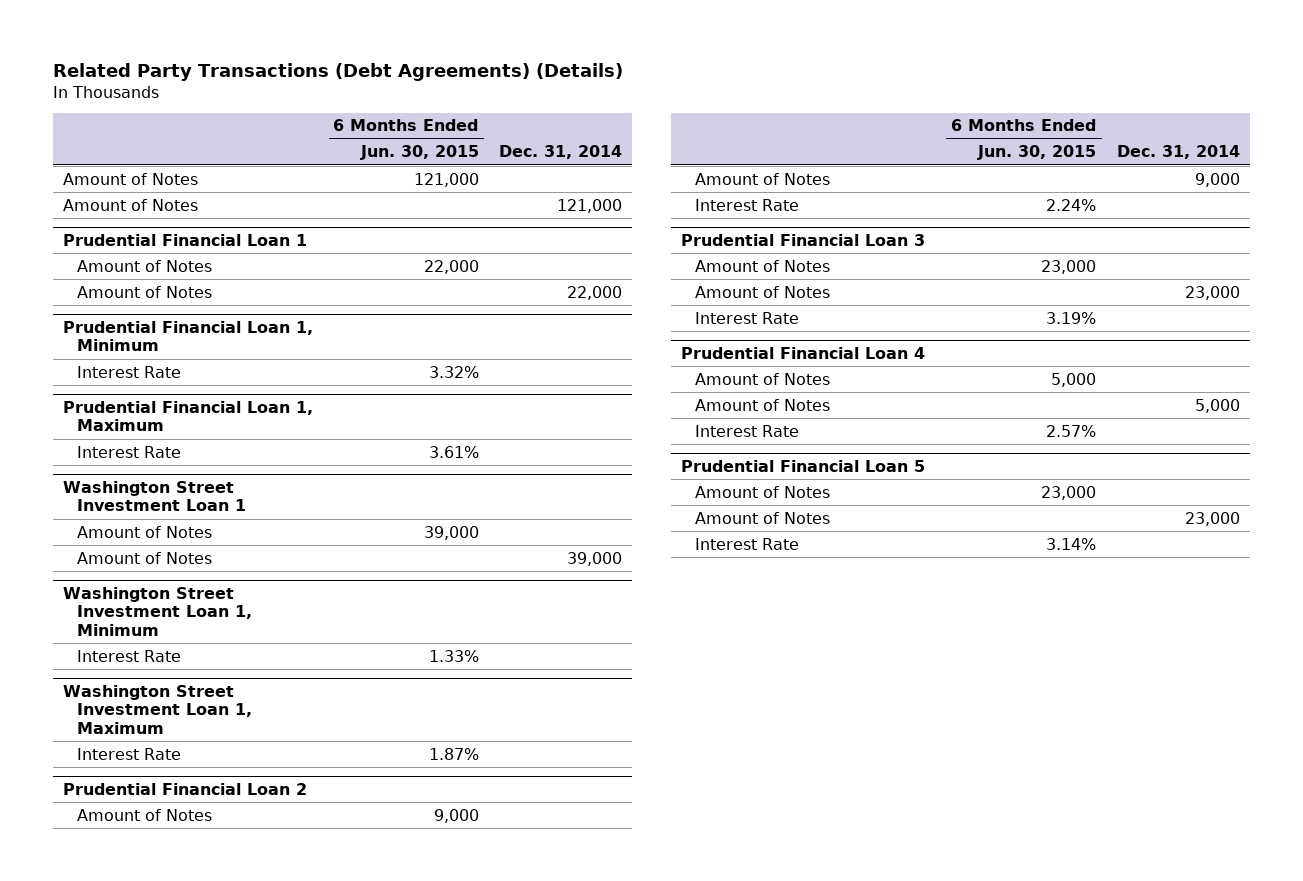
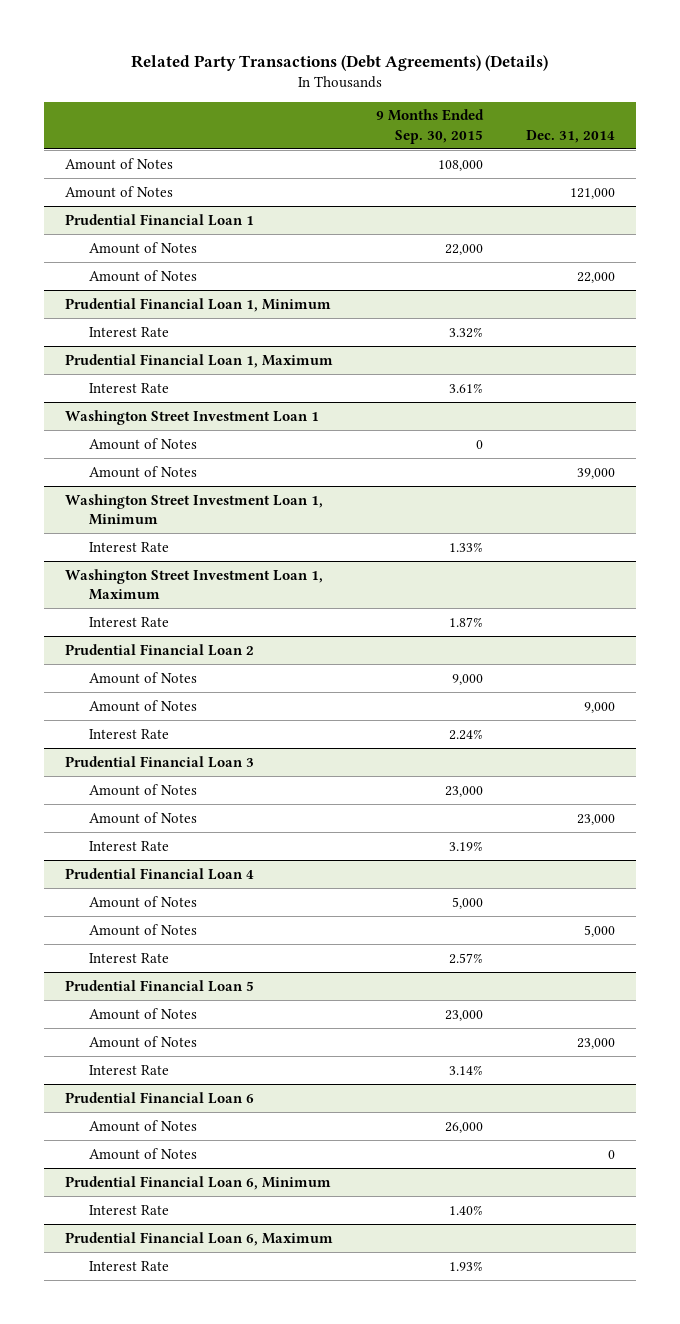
- | 6 Months Ended Jun. 30, 2015 | Dec. 31, 2014
+ | 9 Months Ended Sep. 30, 2015 | Dec. 31, 2014
+ Prudential Financial Loan 6
+ Amount of Notes | 26,000 |
+ Amount of Notes | | 0
+ Prudential Financial Loan 6, Minimum
+ Interest Rate | 1.40% |
+ Prudential Financial Loan 6, Maximum
+ Interest Rate | 1.93% |

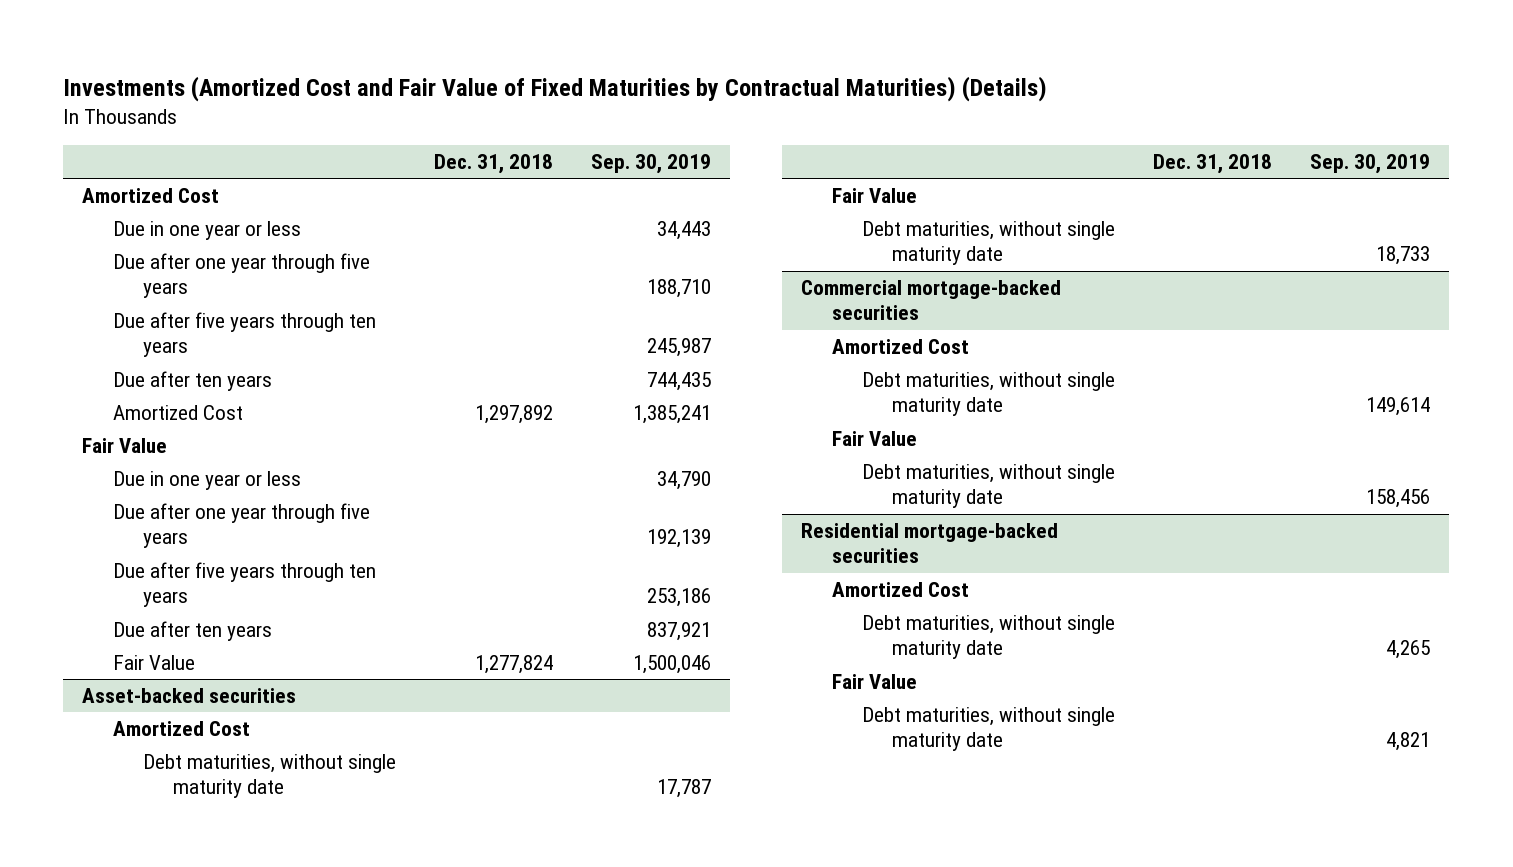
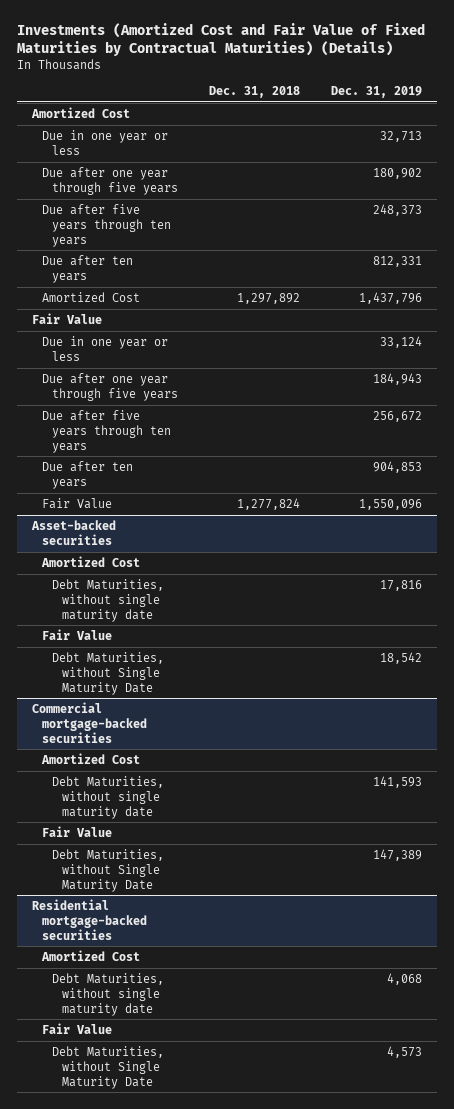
- | Dec. 31, 2018 | Sep. 30, 2019
+ | Dec. 31, 2018 | Dec. 31, 2019
@ Asset-backed securities
- Debt maturities, without single maturity date | | 17,787
+ Debt Maturities, without single maturity date | | 17,816
- Debt maturities, without single maturity date | | 18,733
+ Debt Maturities, without Single Maturity Date | | 18,542
@ Commercial mortgage-backed securities
- Debt maturities, without single maturity date | | 149,614
+ Debt Maturities, without single maturity date | | 141,593
- Debt maturities, without single maturity date | | 158,456
+ Debt Maturities, without Single Maturity Date | | 147,389
@ Residential mortgage-backed securities
- Debt maturities, without single maturity date | | 4,265
+ Debt Maturities, without single maturity date | | 4,068
- Debt maturities, without single maturity date | | 4,821
+ Debt Maturities, without Single Maturity Date | | 4,573

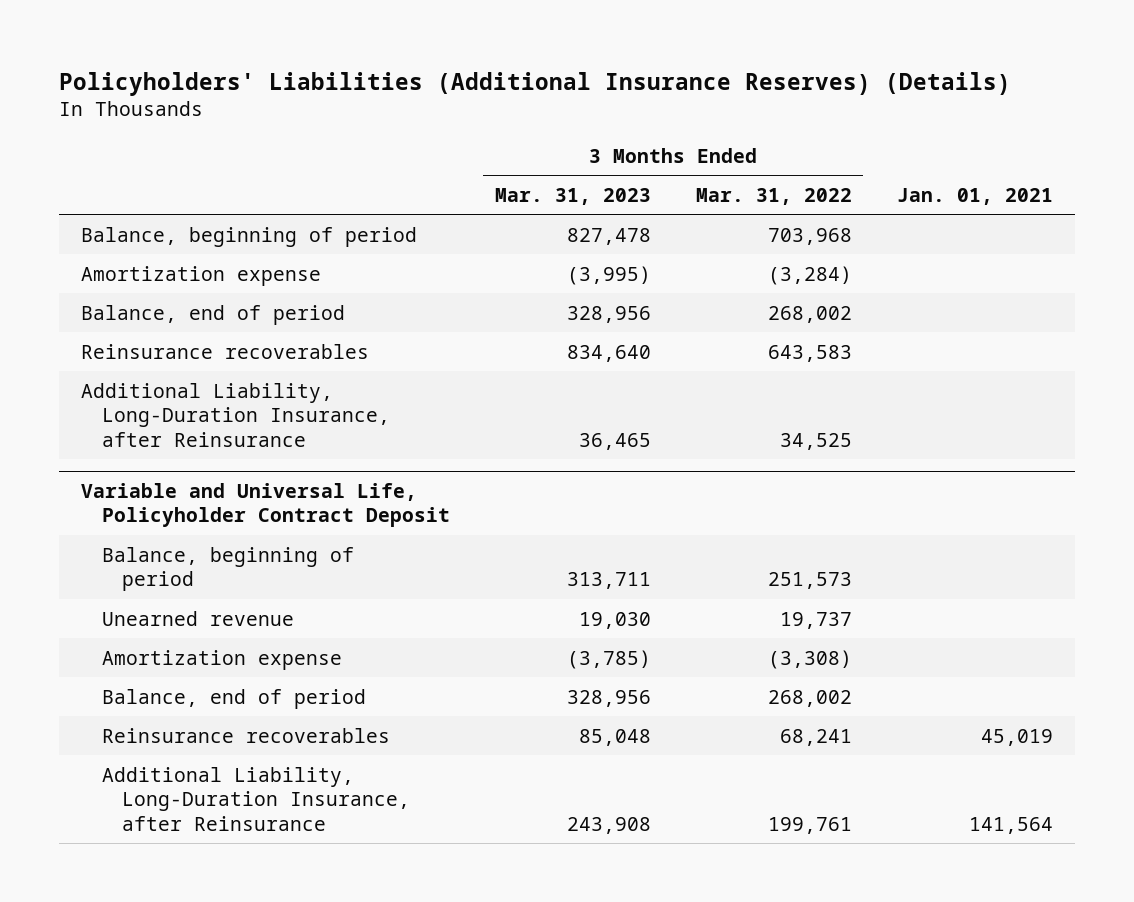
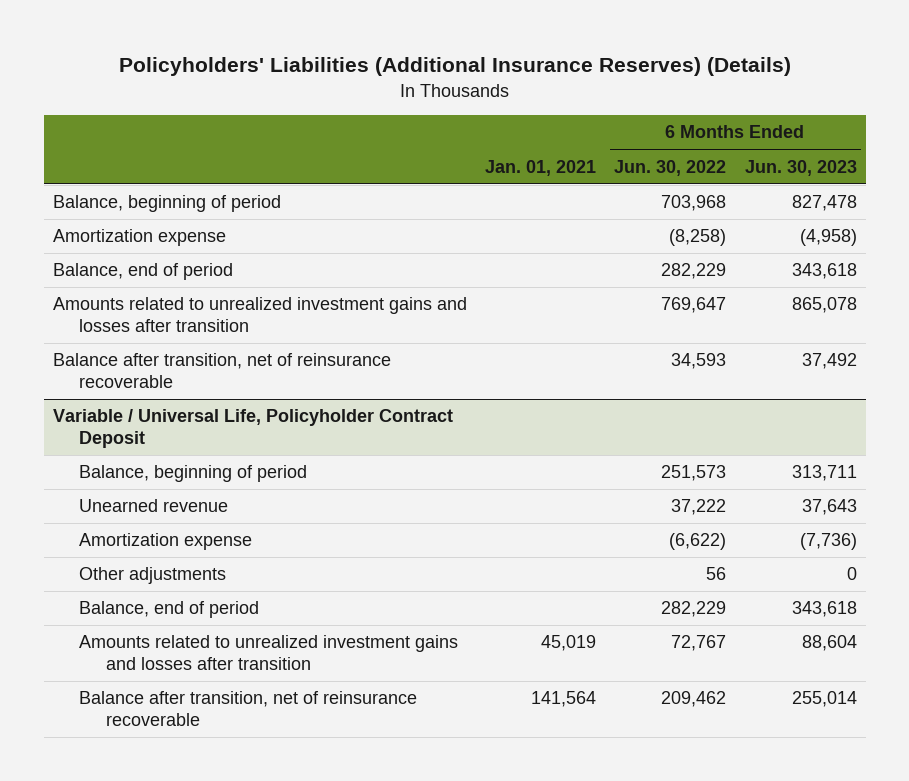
- | 3 Months Ended Mar. 31, 2023 | 3 Months Ended Mar. 31, 2022 | Jan. 01, 2021
+ | Jan. 01, 2021 | 6 Months Ended Jun. 30, 2022 | 6 Months Ended Jun. 30, 2023
- Reinsurance recoverables | 834,640 | 643,583 |
- Additional Liability, Long-Duration Insurance, after Reinsurance | 36,465 | 34,525 |
- Variable and Universal Life, Policyholder Contract Deposit
+ Amounts related to unrealized investment gains and losses after transition | | 769,647 | 865,078
+ Balance after transition, net of reinsurance recoverable | | 34,593 | 37,492
+ Variable / Universal Life, Policyholder Contract Deposit
+ Other adjustments | | 56 | 0
- Reinsurance recoverables | 85,048 | 68,241 | 45,019
- Additional Liability, Long-Duration Insurance, after Reinsurance | 243,908 | 199,761 | 141,564
+ Amounts related to unrealized investment gains and losses after transition | 45,019 | 72,767 | 88,604
+ Balance after transition, net of reinsurance recoverable | 141,564 | 209,462 | 255,014

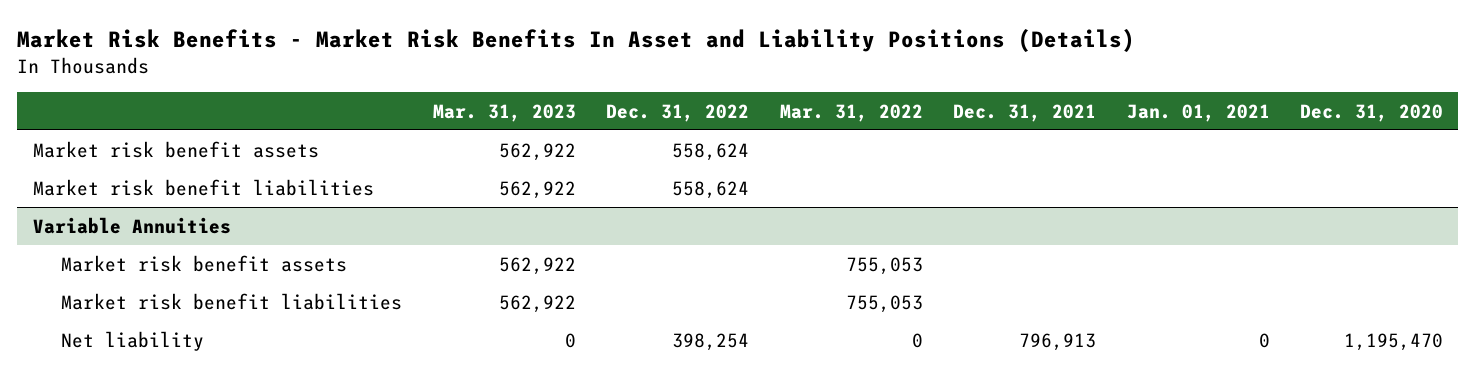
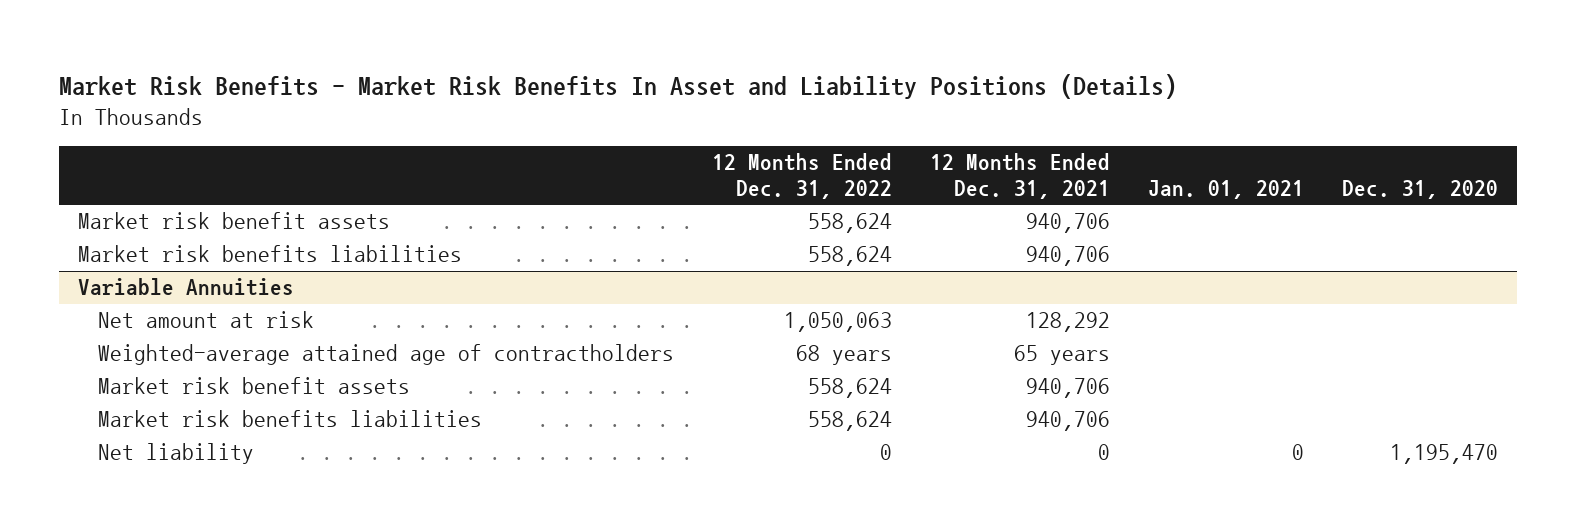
- | Mar. 31, 2023 | Dec. 31, 2022 | Mar. 31, 2022 | Dec. 31, 2021 | Jan. 01, 2021 | Dec. 31, 2020
+ | 12 Months Ended Dec. 31, 2022 | 12 Months Ended Dec. 31, 2021 | Jan. 01, 2021 | Dec. 31, 2020
- Market risk benefit liabilities | 562,922 | 558,624 | | | |
+ Market risk benefits liabilities | 558,624 | 940,706 | |
@ Variable Annuities
+ Net amount at risk | 1,050,063 | 128,292 | |
+ Weighted-average attained age of contractholders | 68 years | 65 years | |
- Market risk benefit liabilities | 562,922 | | 755,053 | | |
+ Market risk benefits liabilities | 558,624 | 940,706 | |

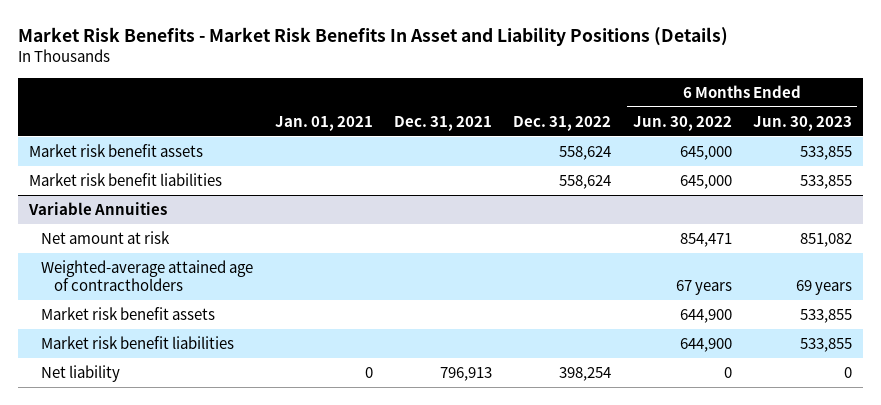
- | 12 Months Ended Dec. 31, 2022 | 12 Months Ended Dec. 31, 2021 | Jan. 01, 2021 | Dec. 31, 2020
+ | Jan. 01, 2021 | Dec. 31, 2021 | Dec. 31, 2022 | 6 Months Ended Jun. 30, 2022 | 6 Months Ended Jun. 30, 2023
- Market risk benefits liabilities | 558,624 | 940,706 | |
+ Market risk benefit liabilities | | | 558,624 | 645,000 | 533,855
@ Variable Annuities
- Market risk benefits liabilities | 558,624 | 940,706 | |
+ Market risk benefit liabilities | | | | 644,900 | 533,855

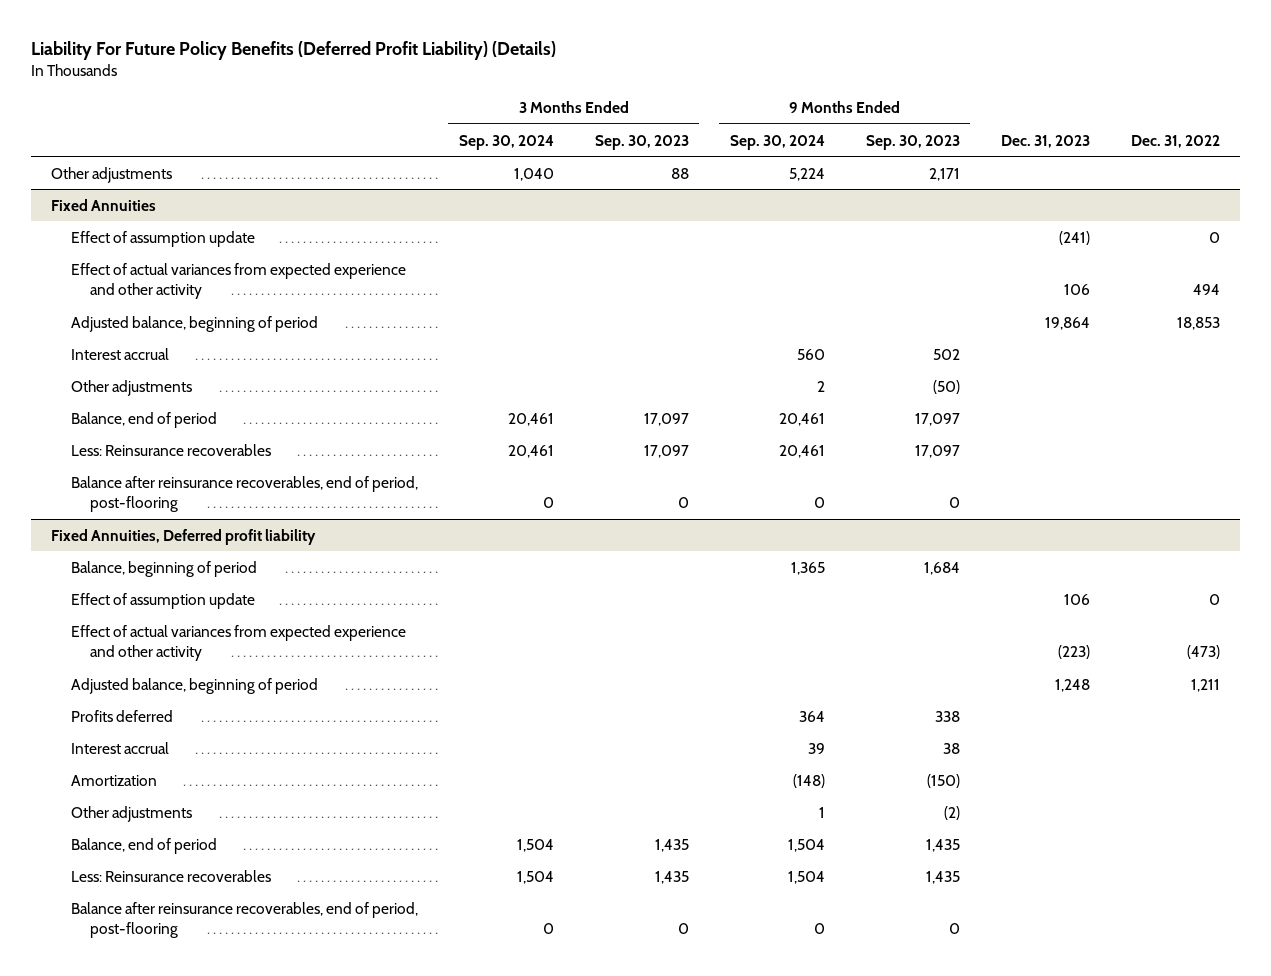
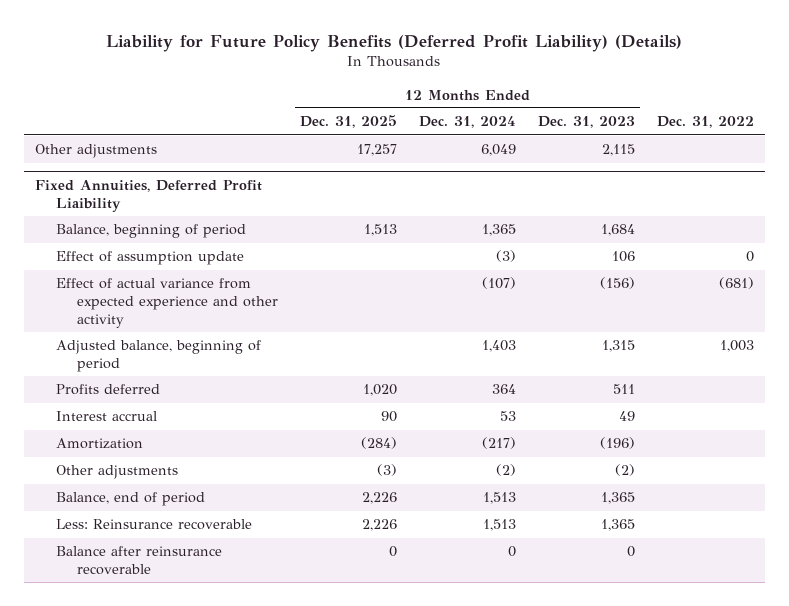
- Liability For Future Policy Benefits (Deferred Profit Liability) (Details)
+ Liability for Future Policy Benefits (Deferred Profit Liability) (Details)
- | 3 Months Ended Sep. 30, 2024 | 3 Months Ended Sep. 30, 2023 | 9 Months Ended Sep. 30, 2024 | 9 Months Ended Sep. 30, 2023 | Dec. 31, 2023 | Dec. 31, 2022
+ | 12 Months Ended Dec. 31, 2025 | 12 Months Ended Dec. 31, 2024 | 12 Months Ended Dec. 31, 2023 | Dec. 31, 2022
- Fixed Annuities
- Effect of assumption update | | | | | (241) | 0
- Effect of actual variances from expected experience and other activity | | | | | 106 | 494
- Adjusted balance, beginning of period | | | | | 19,864 | 18,853
- Interest accrual | | | 560 | 502 | |
- Other adjustments | | | 2 | (50) | |
- Balance, end of period | 20,461 | 17,097 | 20,461 | 17,097 | |
- Less: Reinsurance recoverables | 20,461 | 17,097 | 20,461 | 17,097 | |
- Balance after reinsurance recoverables, end of period, post-flooring | 0 | 0 | 0 | 0 | |
- Fixed Annuities, Deferred profit liability
+ Fixed Annuities, Deferred Profit Liaibility
- Effect of actual variances from expected experience and other activity | | | | | (223) | (473)
- Adjusted balance, beginning of period | | | | | 1,248 | 1,211
+ Effect of actual variance from expected experience and other activity | | (107) | (156) | (681)
+ Adjusted balance, beginning of period | | 1,403 | 1,315 | 1,003
- Less: Reinsurance recoverables | 1,504 | 1,435 | 1,504 | 1,435 | |
- Balance after reinsurance recoverables, end of period, post-flooring | 0 | 0 | 0 | 0 | |
+ Less: Reinsurance recoverable | 2,226 | 1,513 | 1,365 |
+ Balance after reinsurance recoverable | 0 | 0 | 0 |

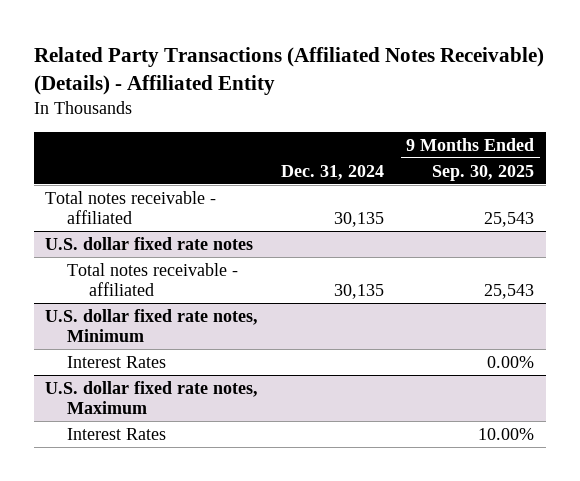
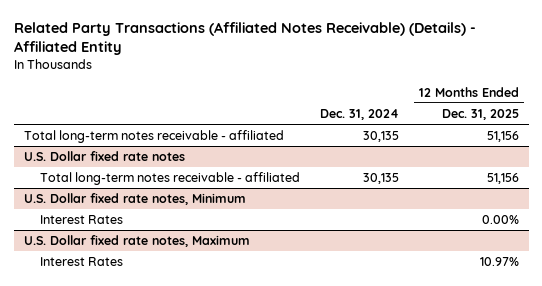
- | Dec. 31, 2024 | 9 Months Ended Sep. 30, 2025
+ | Dec. 31, 2024 | 12 Months Ended Dec. 31, 2025
- Total notes receivable - affiliated | 30,135 | 25,543
- U.S. dollar fixed rate notes
- Total notes receivable - affiliated | 30,135 | 25,543
- U.S. dollar fixed rate notes, Minimum
+ Total long-term notes receivable - affiliated | 30,135 | 51,156
+ U.S. Dollar fixed rate notes
+ Total long-term notes receivable - affiliated | 30,135 | 51,156
+ U.S. Dollar fixed rate notes, Minimum
- U.S. dollar fixed rate notes, Maximum
+ U.S. Dollar fixed rate notes, Maximum

